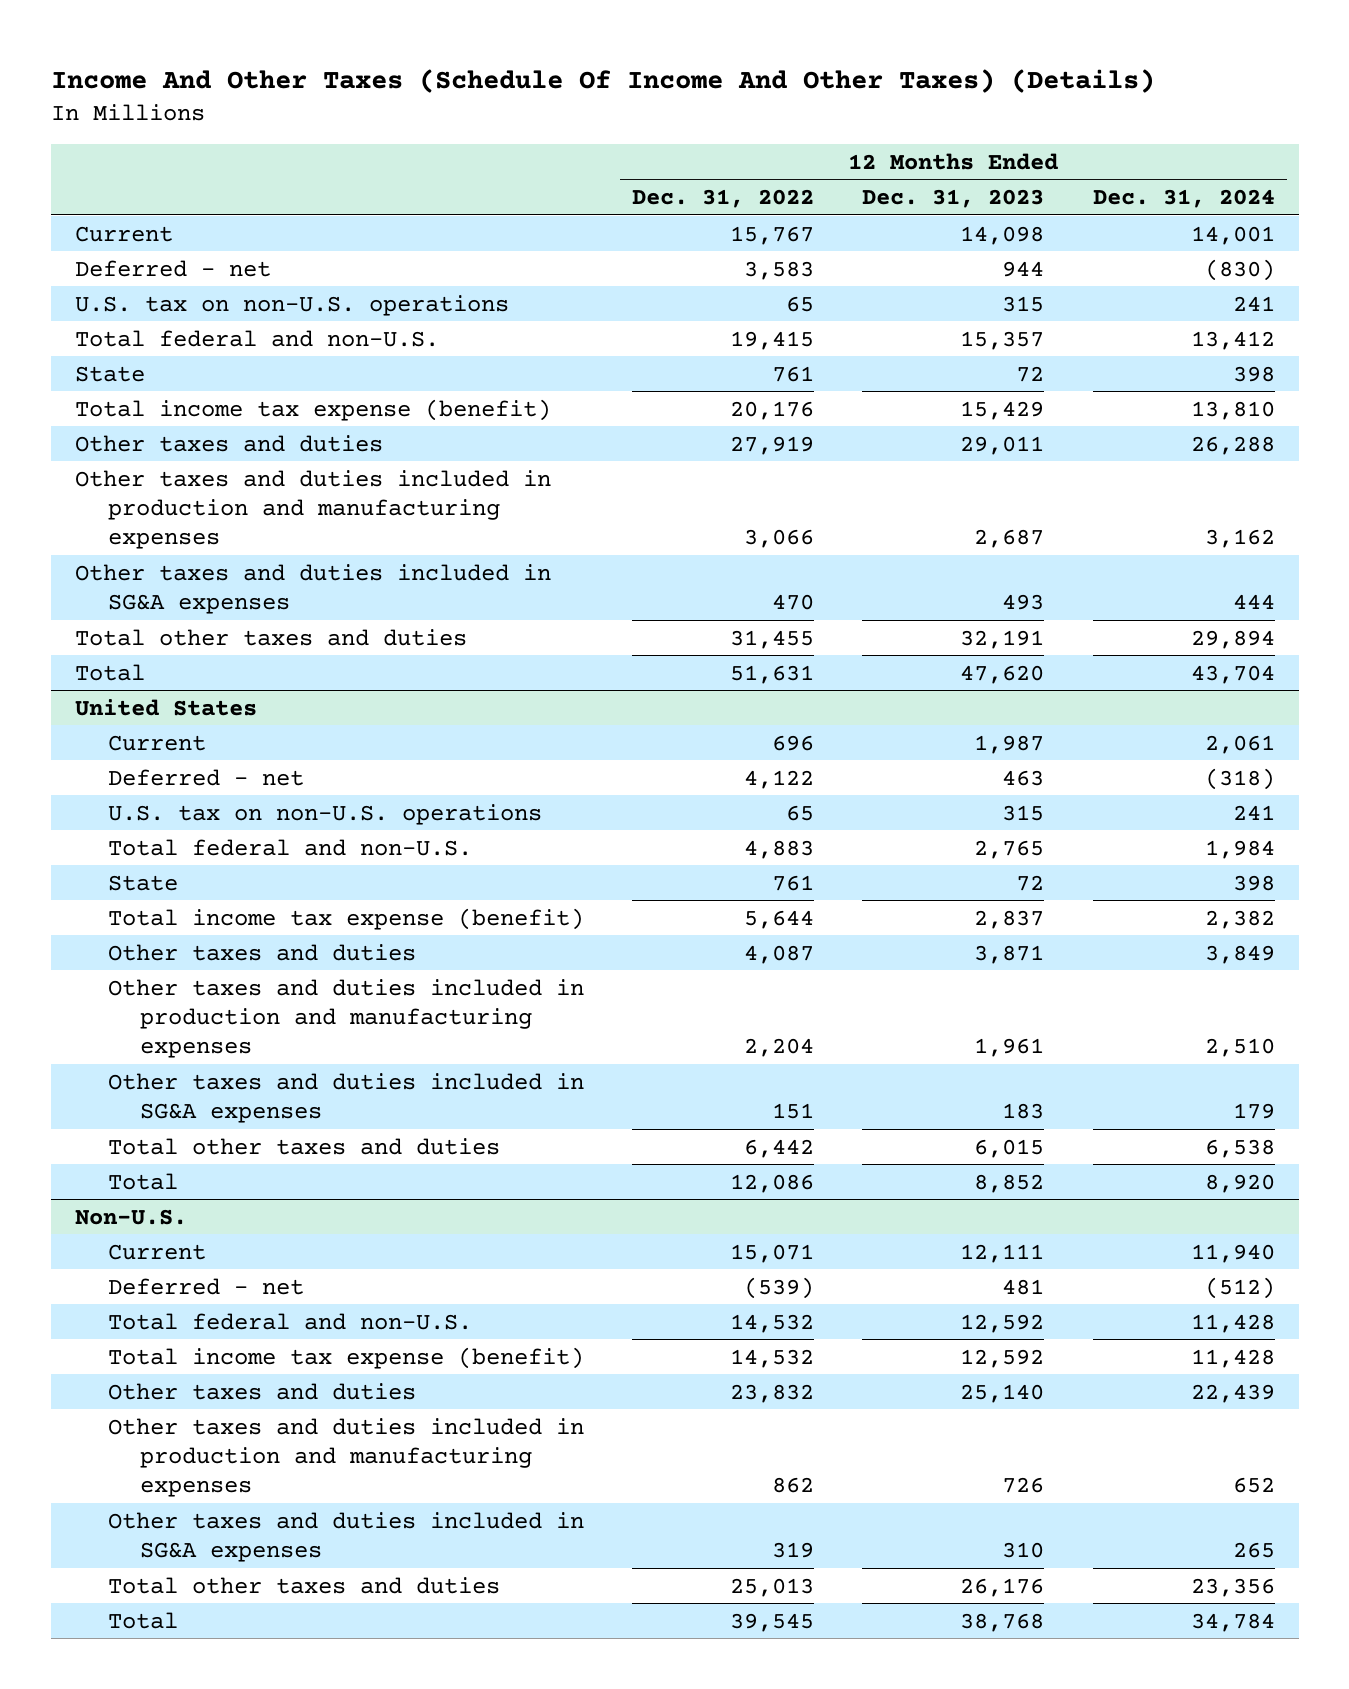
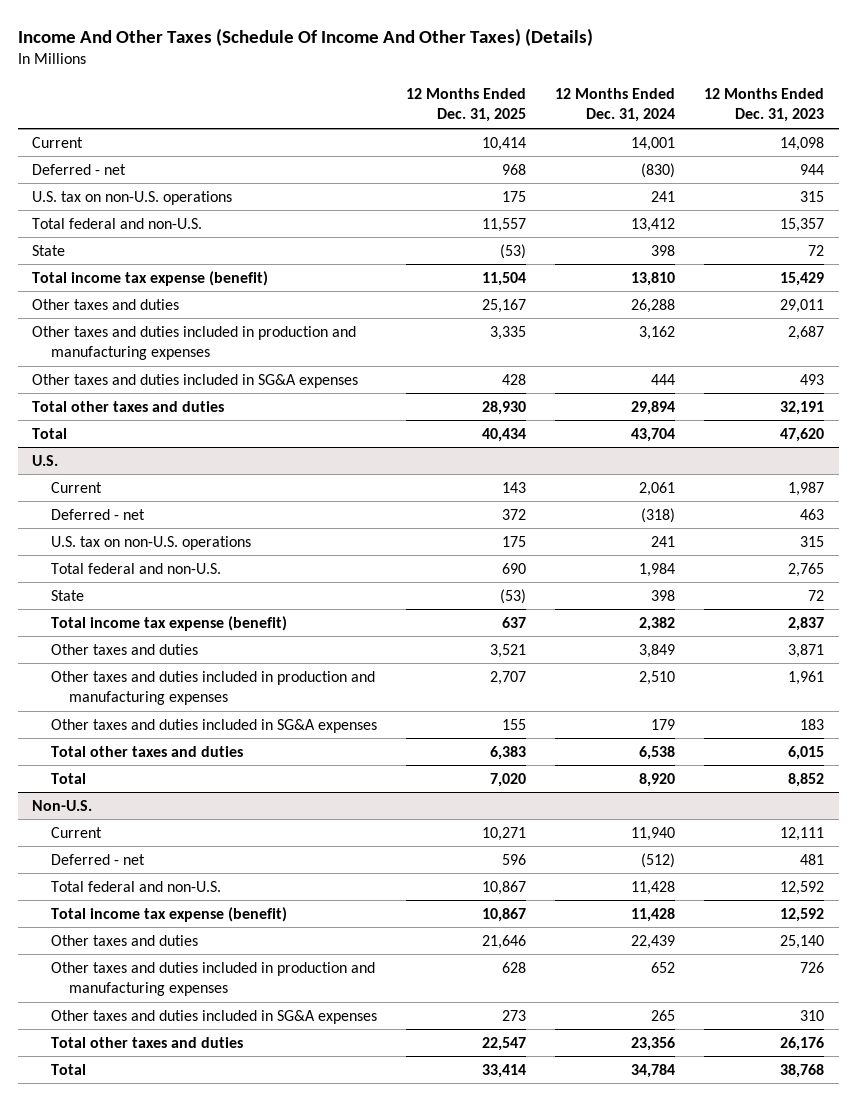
- | 12 Months Ended Dec. 31, 2022 | 12 Months Ended Dec. 31, 2023 | 12 Months Ended Dec. 31, 2024
+ | 12 Months Ended Dec. 31, 2025 | 12 Months Ended Dec. 31, 2024 | 12 Months Ended Dec. 31, 2023
- United States
+ U.S.

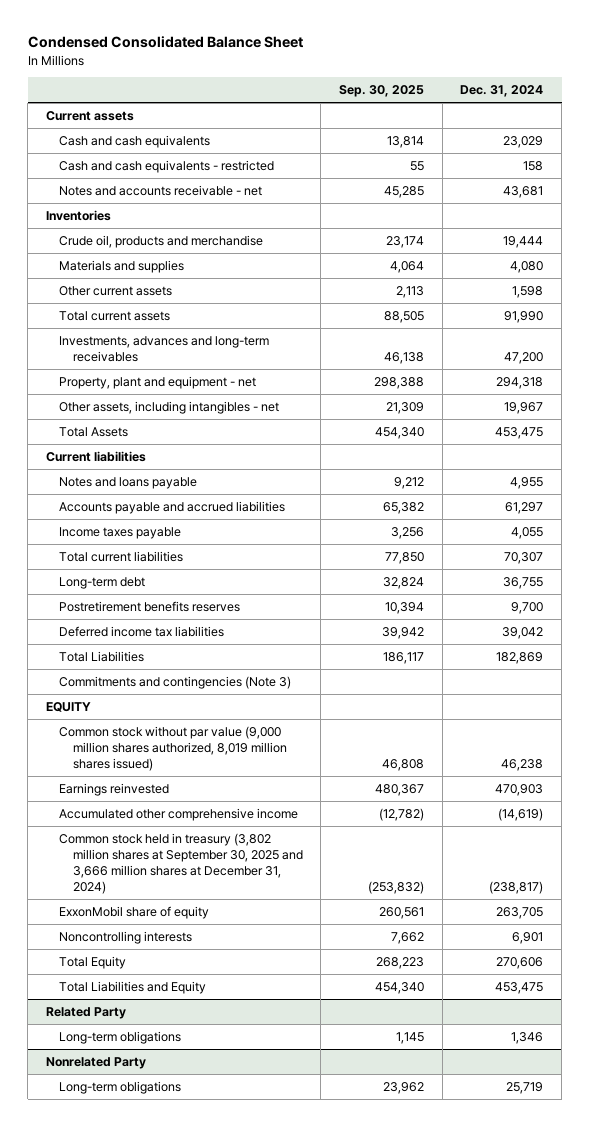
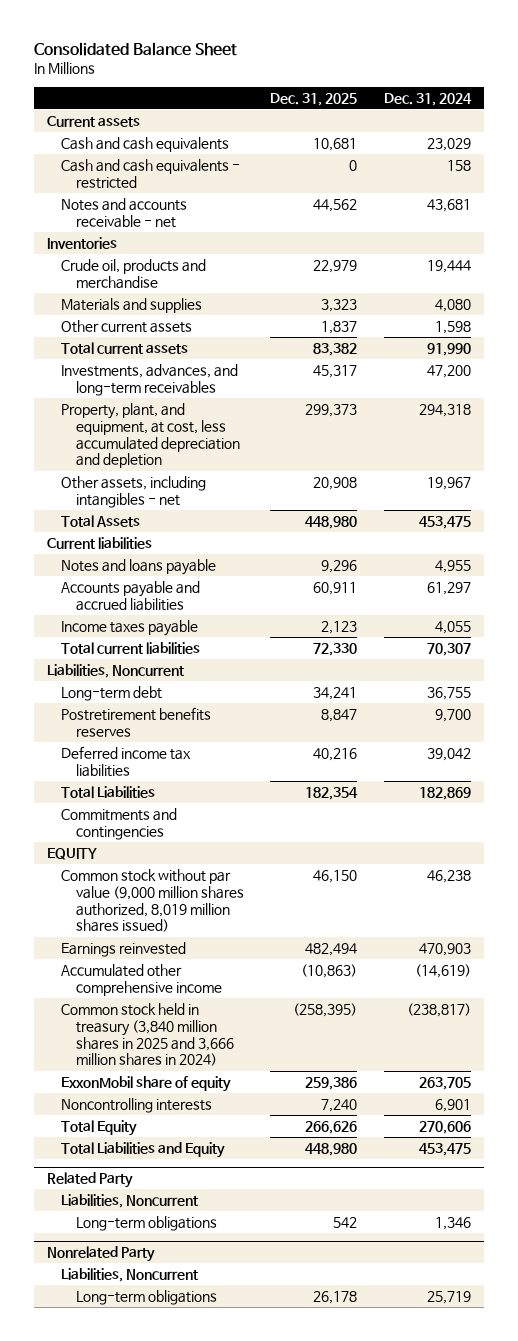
- Condensed Consolidated Balance Sheet
+ Consolidated Balance Sheet
- | Sep. 30, 2025 | Dec. 31, 2024
+ | Dec. 31, 2025 | Dec. 31, 2024
- Investments, advances and long-term receivables | 46,138 | 47,200
- Property, plant and equipment - net | 298,388 | 294,318
+ Investments, advances, and long-term receivables | 45,317 | 47,200
+ Property, plant, and equipment, at cost, less accumulated depreciation and depletion | 299,373 | 294,318
+ Liabilities, Noncurrent
- Commitments and contingencies (Note 3)
+ Commitments and contingencies
- Common stock held in treasury (3,802 million shares at September 30, 2025 and 3,666 million shares at December 31, 2024) | (253,832) | (238,817)
+ Common stock held in treasury (3,840 million shares in 2025 and 3,666 million shares in 2024) | (258,395) | (238,817)
@ Related Party
+ Liabilities, Noncurrent
@ Nonrelated Party
+ Liabilities, Noncurrent

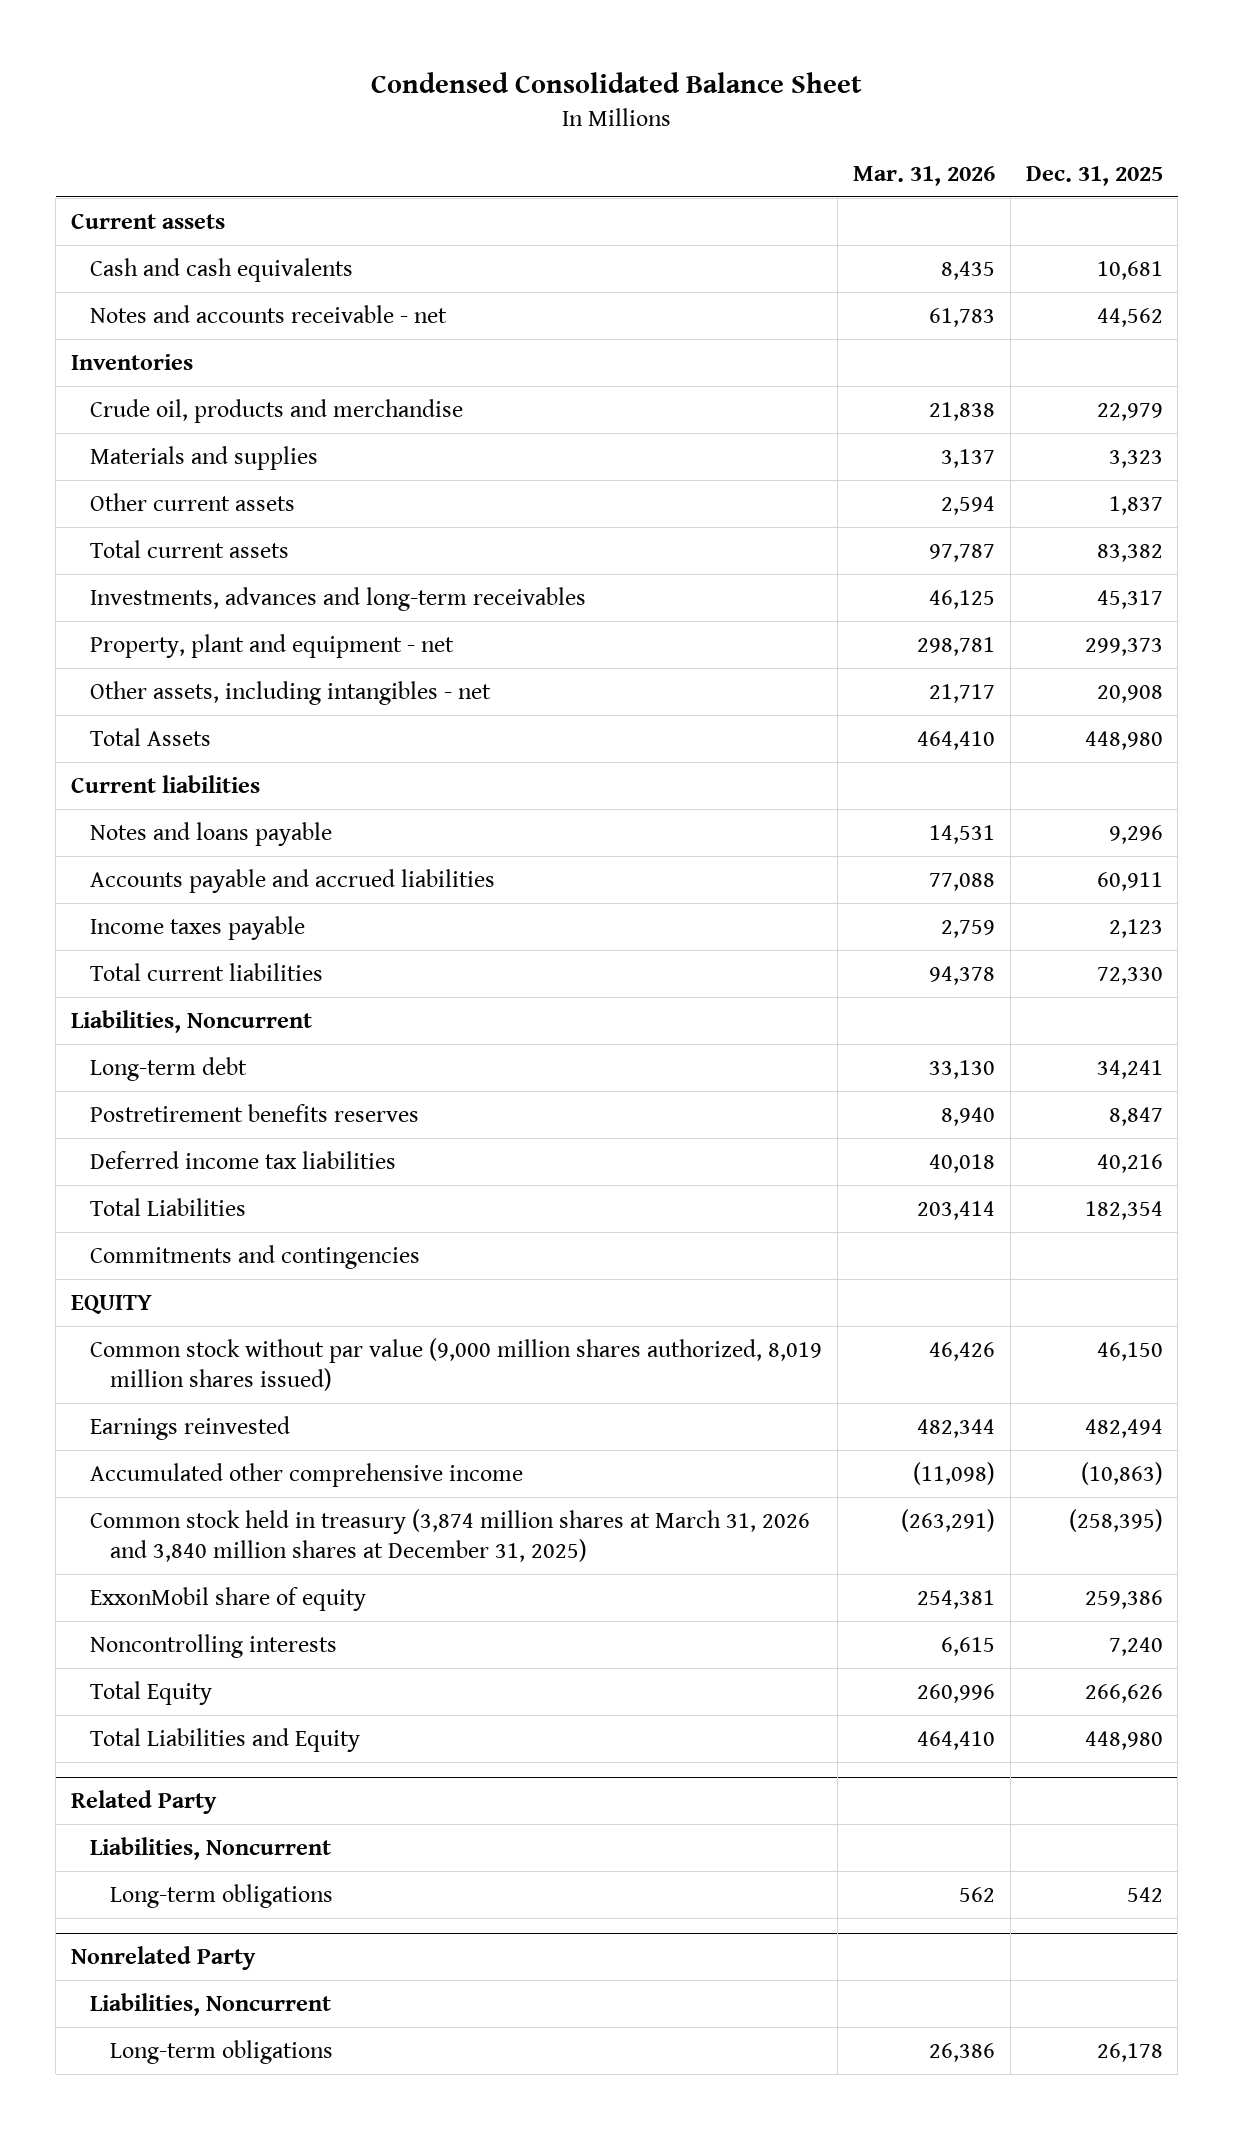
- Consolidated Balance Sheet
+ Condensed Consolidated Balance Sheet
- | Dec. 31, 2025 | Dec. 31, 2024
+ | Mar. 31, 2026 | Dec. 31, 2025
- Cash and cash equivalents - restricted | 0 | 158
- Investments, advances, and long-term receivables | 45,317 | 47,200
- Property, plant, and equipment, at cost, less accumulated depreciation and depletion | 299,373 | 294,318
+ Investments, advances and long-term receivables | 46,125 | 45,317
+ Property, plant and equipment - net | 298,781 | 299,373
- Common stock held in treasury (3,840 million shares in 2025 and 3,666 million shares in 2024) | (258,395) | (238,817)
+ Common stock held in treasury (3,874 million shares at March 31, 2026 and 3,840 million shares at December 31, 2025) | (263,291) | (258,395)

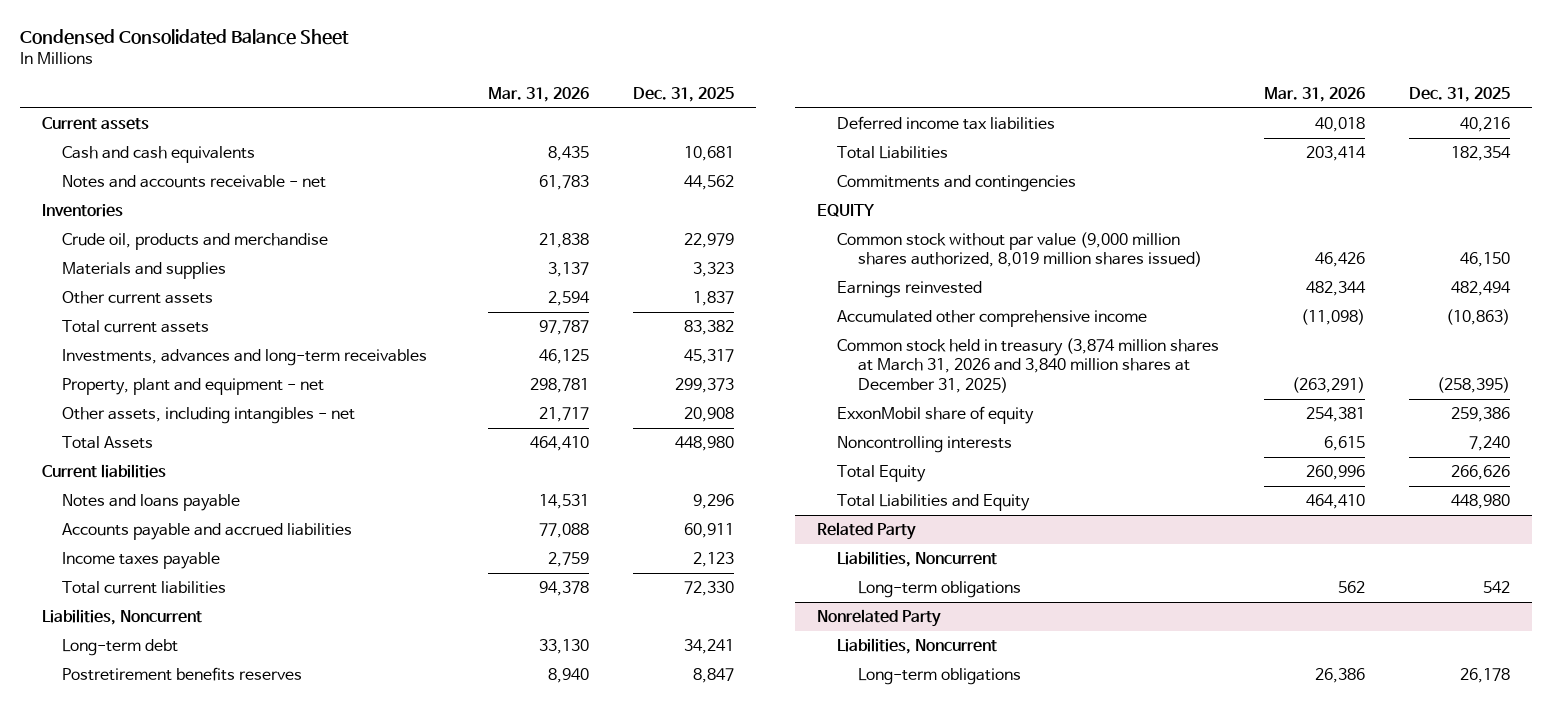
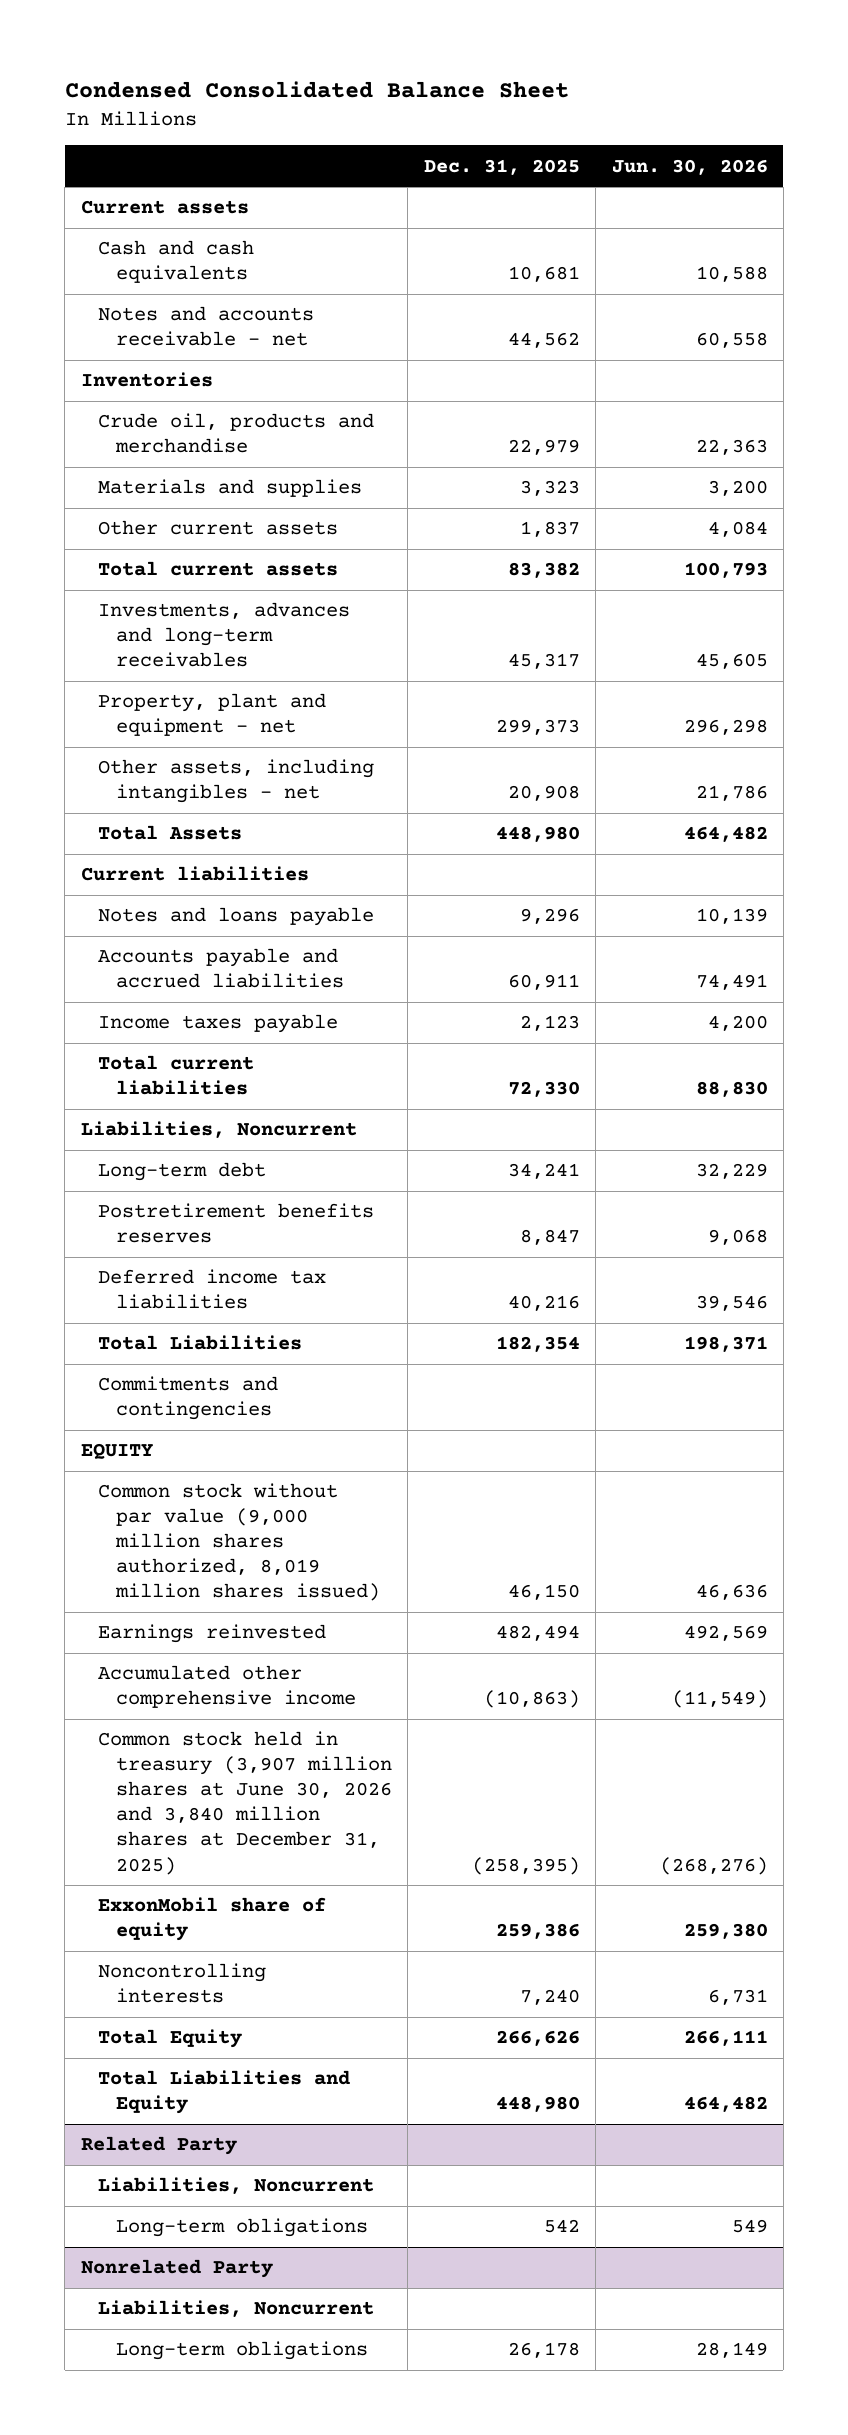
- | Mar. 31, 2026 | Dec. 31, 2025
+ | Dec. 31, 2025 | Jun. 30, 2026
- Common stock held in treasury (3,874 million shares at March 31, 2026 and 3,840 million shares at December 31, 2025) | (263,291) | (258,395)
+ Common stock held in treasury (3,907 million shares at June 30, 2026 and 3,840 million shares at December 31, 2025) | (258,395) | (268,276)

